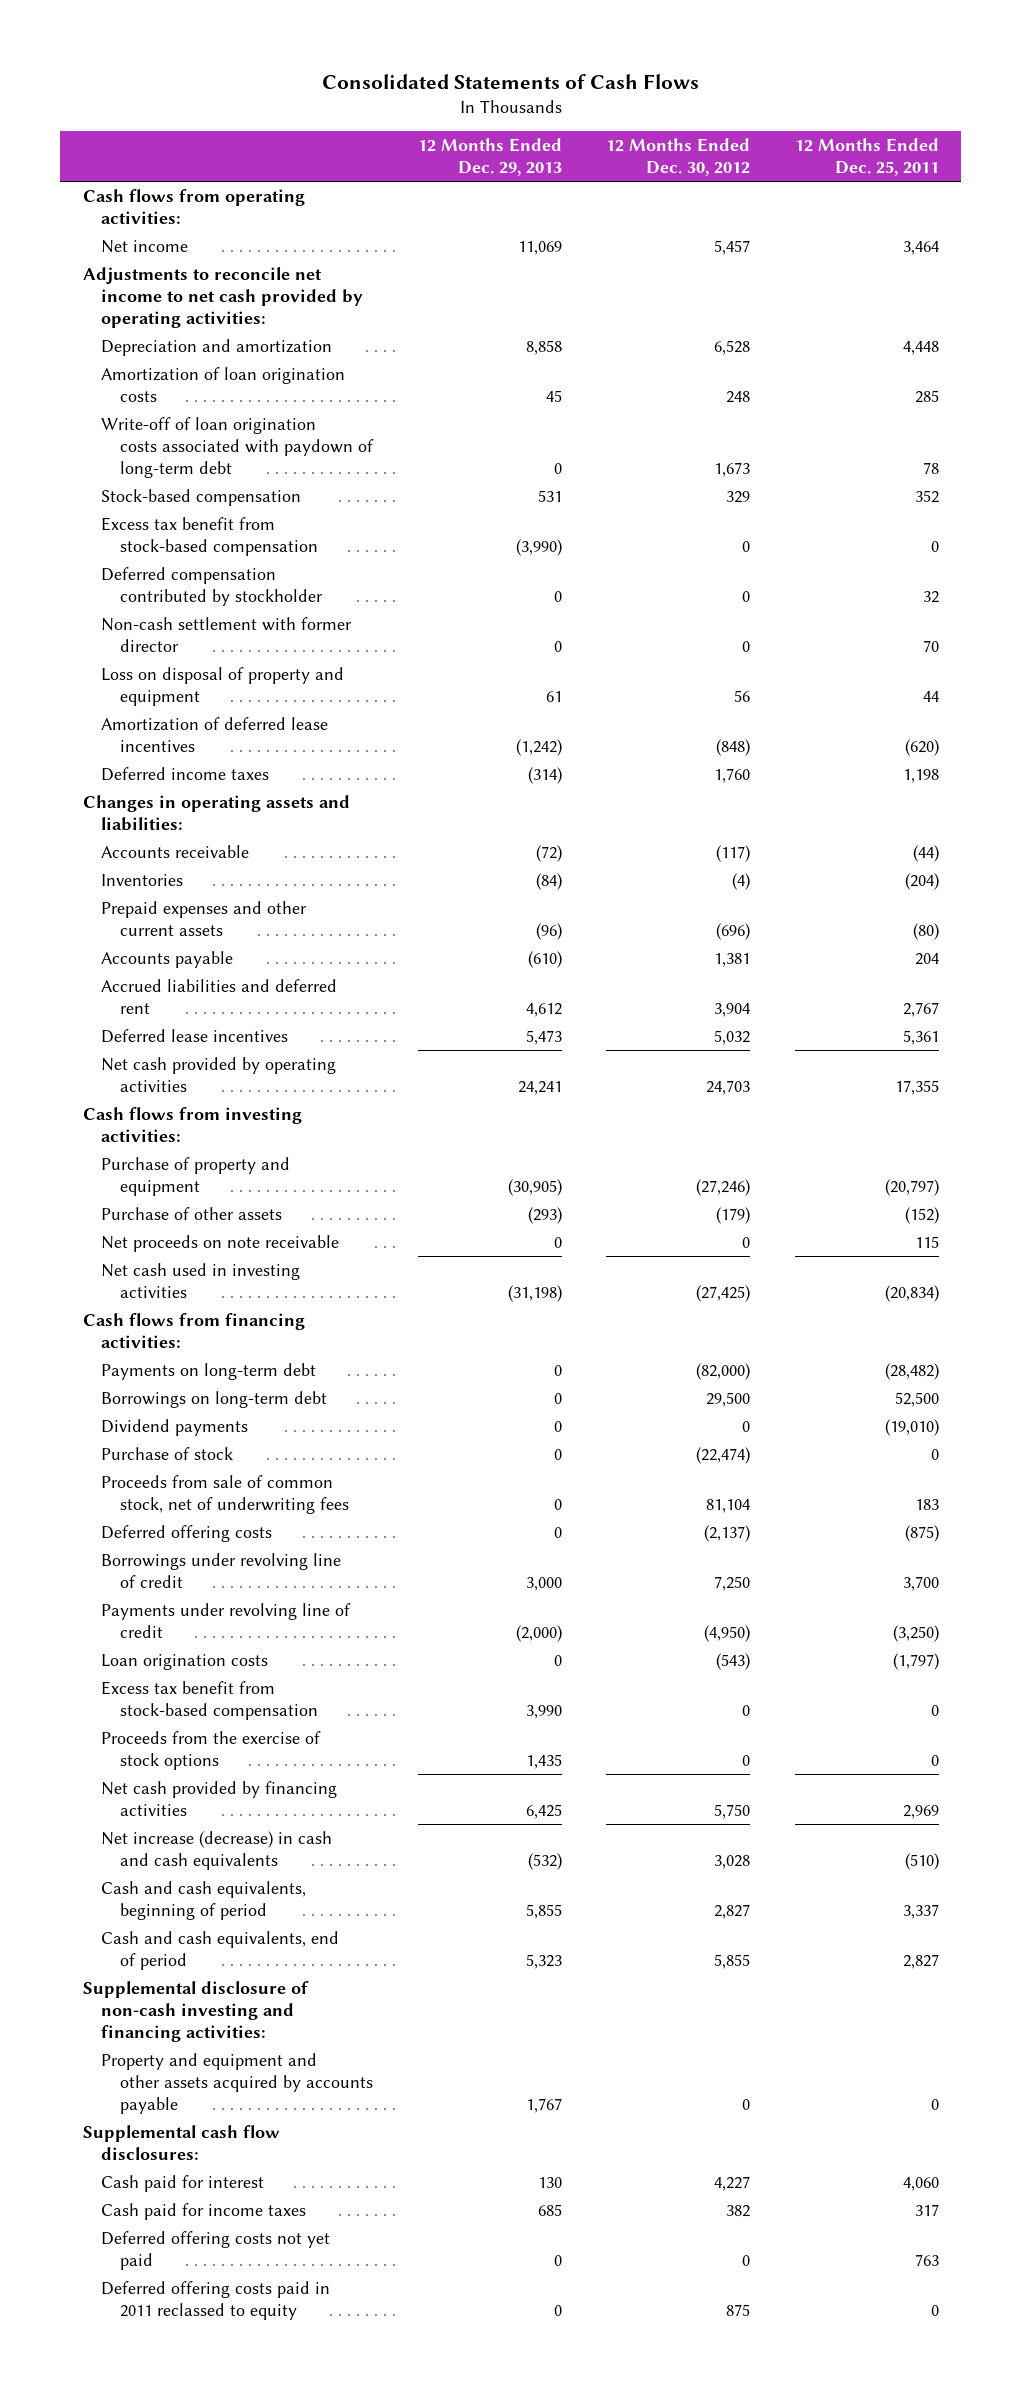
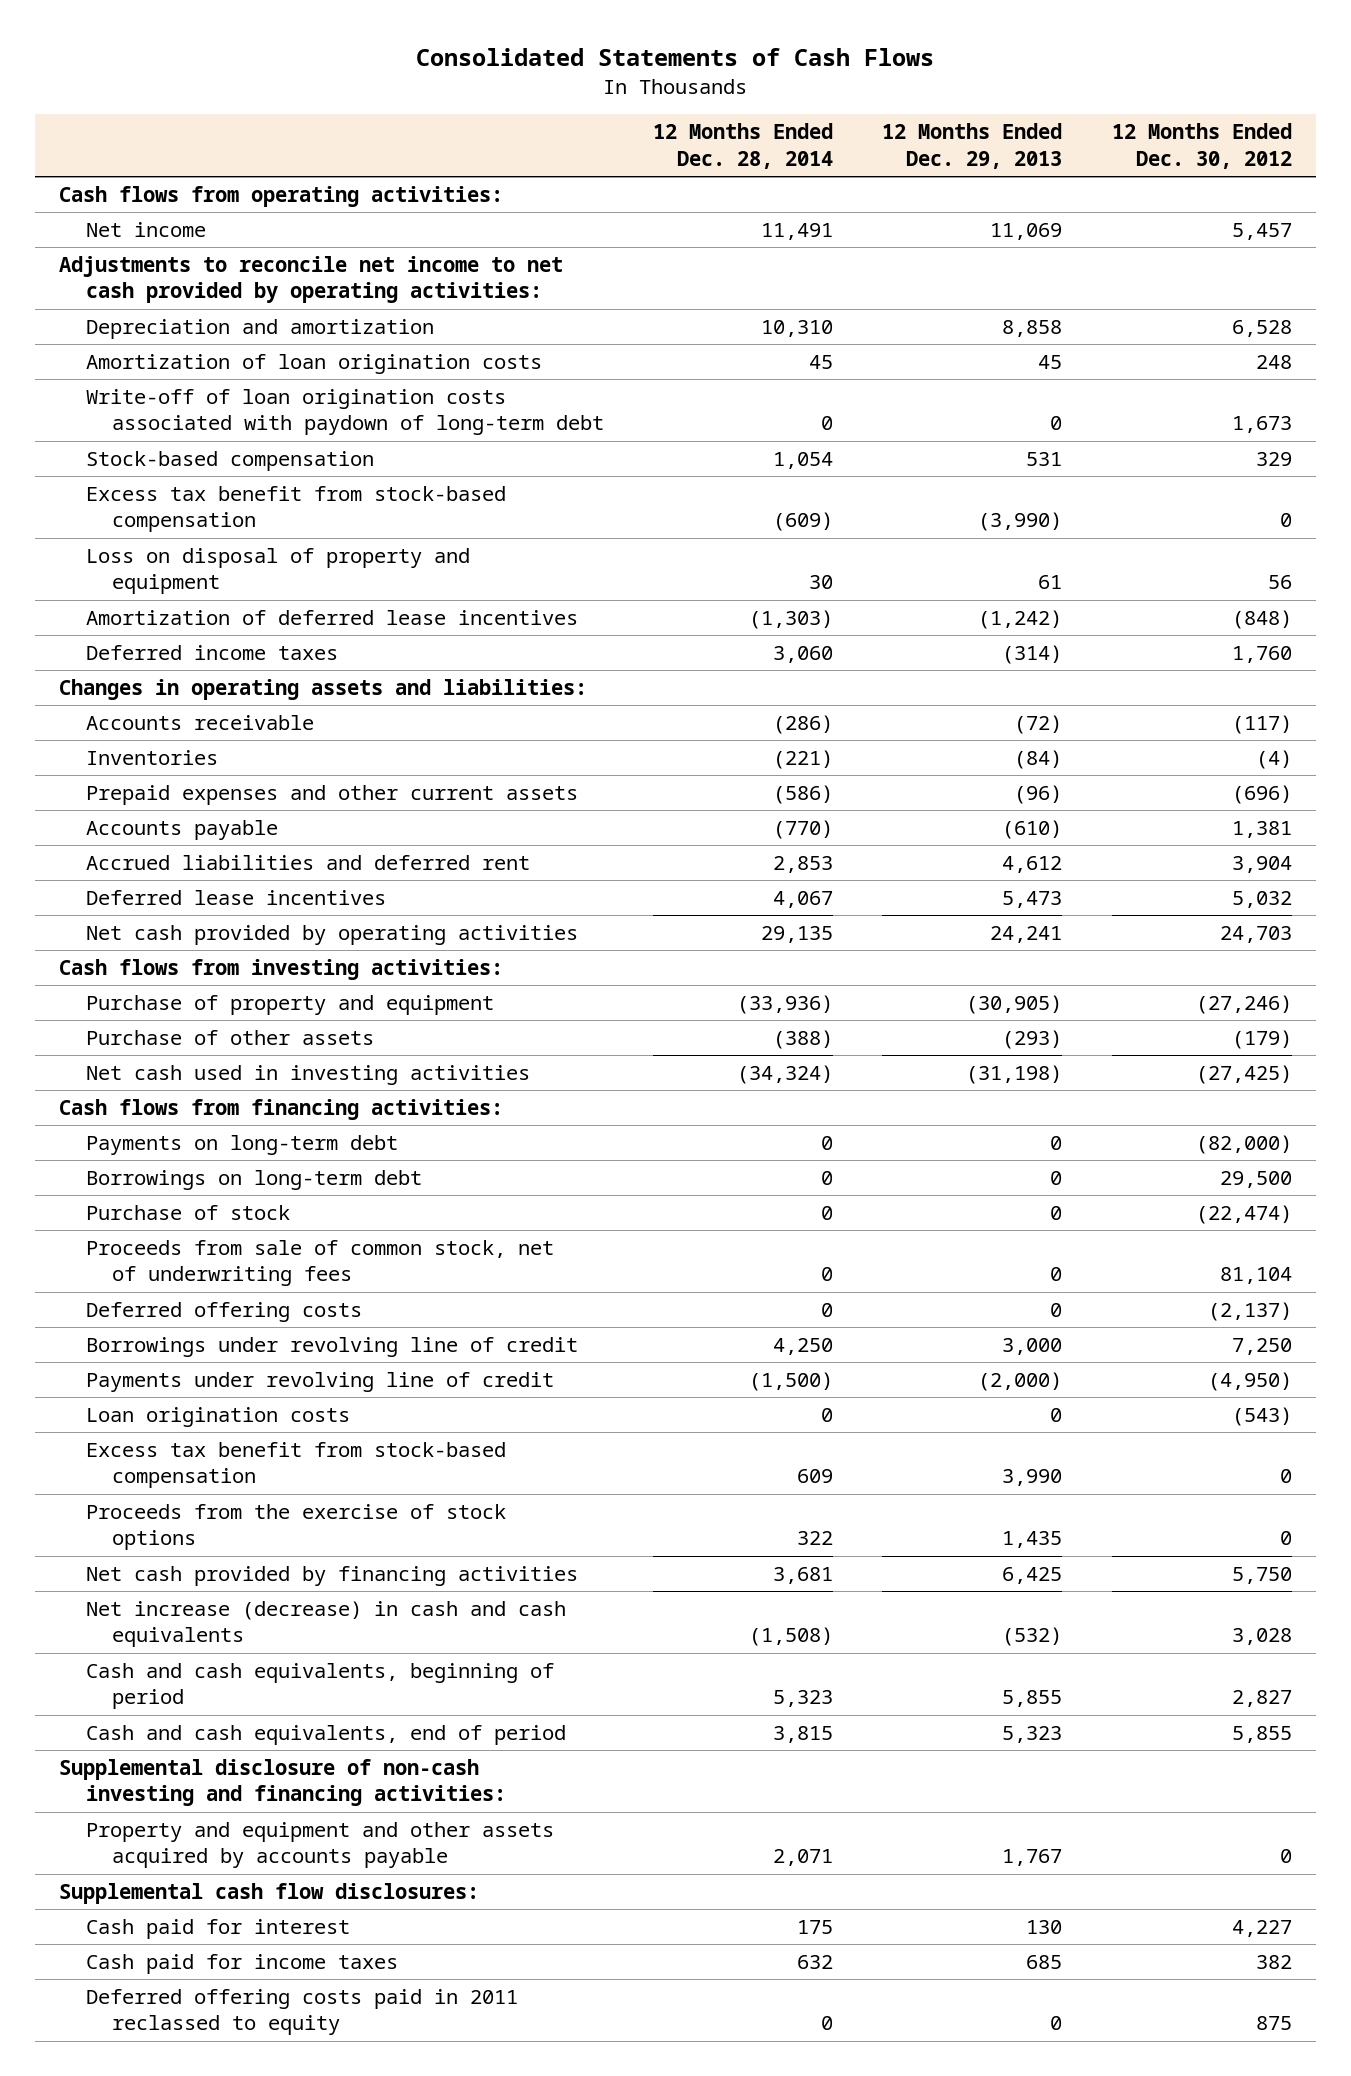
- | 12 Months Ended Dec. 29, 2013 | 12 Months Ended Dec. 30, 2012 | 12 Months Ended Dec. 25, 2011
+ | 12 Months Ended Dec. 28, 2014 | 12 Months Ended Dec. 29, 2013 | 12 Months Ended Dec. 30, 2012
- Deferred compensation contributed by stockholder | 0 | 0 | 32
- Non-cash settlement with former director | 0 | 0 | 70
- Net proceeds on note receivable | 0 | 0 | 115
- Dividend payments | 0 | 0 | (19,010)
- Deferred offering costs not yet paid | 0 | 0 | 763

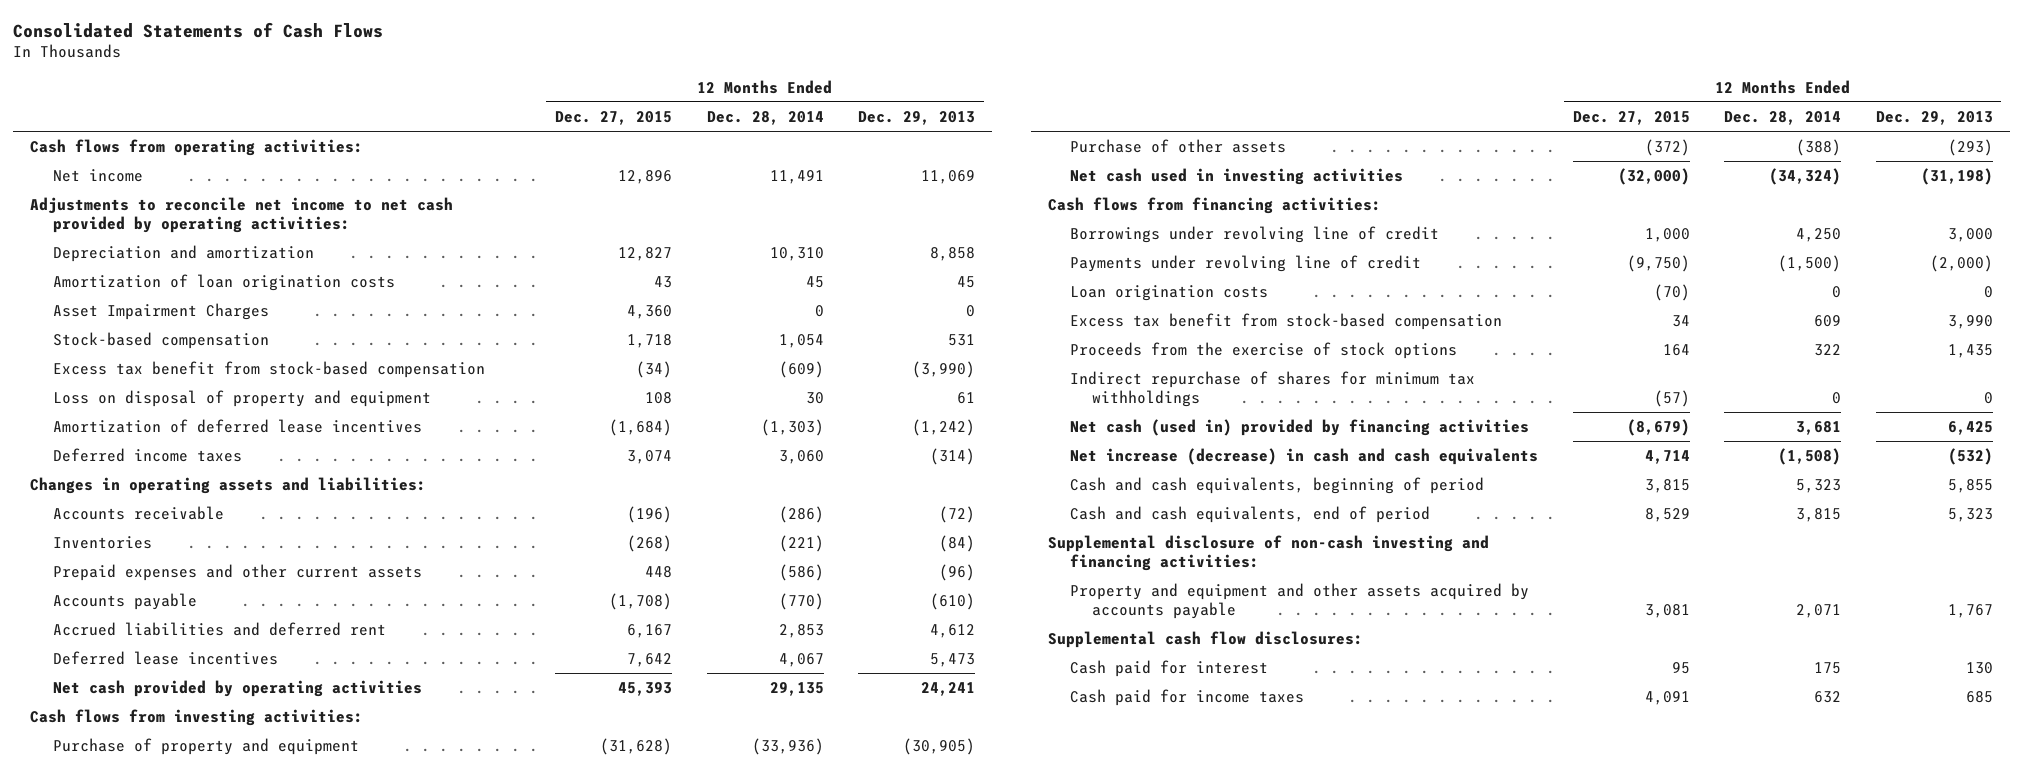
- | 12 Months Ended Dec. 28, 2014 | 12 Months Ended Dec. 29, 2013 | 12 Months Ended Dec. 30, 2012
+ | 12 Months Ended Dec. 27, 2015 | 12 Months Ended Dec. 28, 2014 | 12 Months Ended Dec. 29, 2013
- Write-off of loan origination costs associated with paydown of long-term debt | 0 | 0 | 1,673
+ Asset Impairment Charges | 4,360 | 0 | 0
- Payments on long-term debt | 0 | 0 | (82,000)
- Borrowings on long-term debt | 0 | 0 | 29,500
- Purchase of stock | 0 | 0 | (22,474)
- Proceeds from sale of common stock, net of underwriting fees | 0 | 0 | 81,104
- Deferred offering costs | 0 | 0 | (2,137)
- Net cash provided by financing activities | 3,681 | 6,425 | 5,750
+ Indirect repurchase of shares for minimum tax withholdings | (57) | 0 | 0
+ Net cash (used in) provided by financing activities | (8,679) | 3,681 | 6,425
- Deferred offering costs paid in 2011 reclassed to equity | 0 | 0 | 875

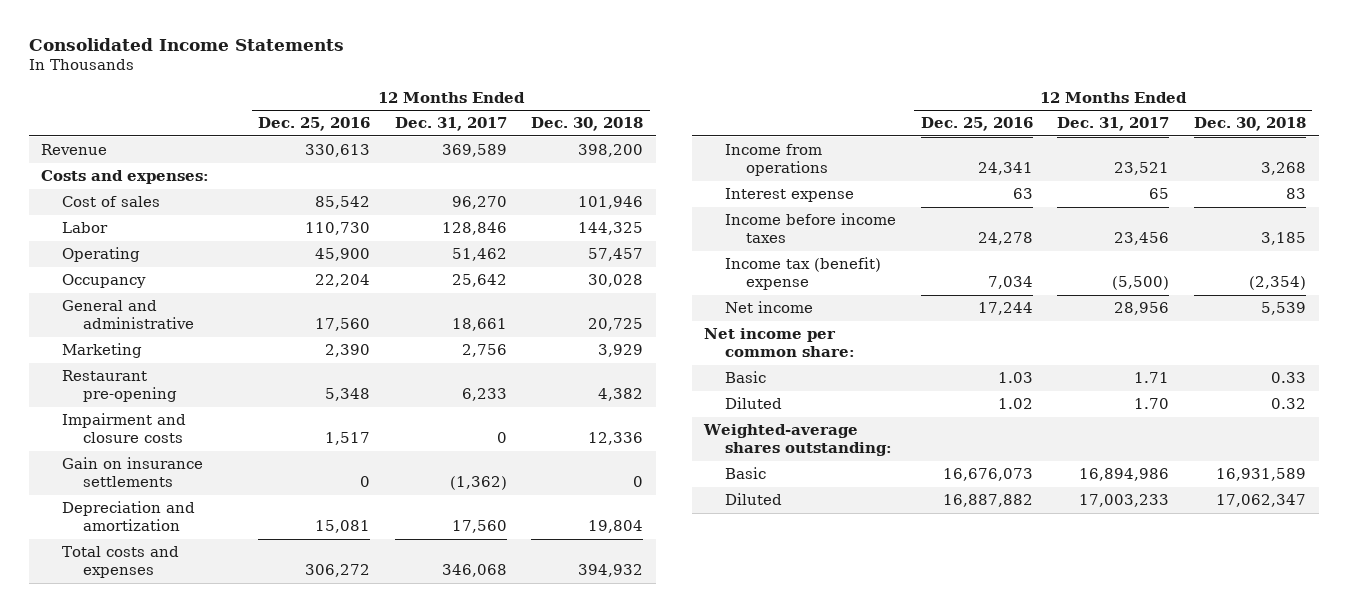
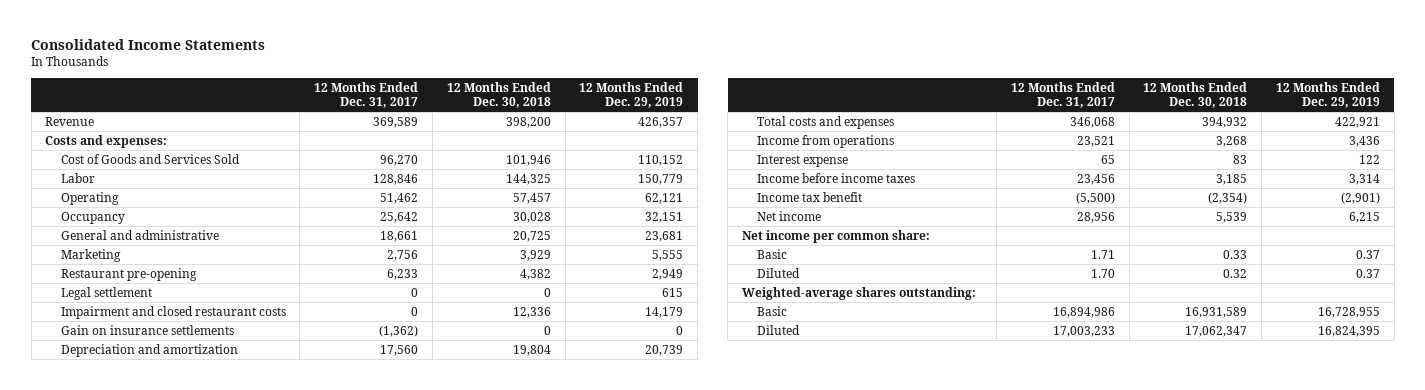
- | 12 Months Ended Dec. 25, 2016 | 12 Months Ended Dec. 31, 2017 | 12 Months Ended Dec. 30, 2018
+ | 12 Months Ended Dec. 31, 2017 | 12 Months Ended Dec. 30, 2018 | 12 Months Ended Dec. 29, 2019
- Cost of sales | 85,542 | 96,270 | 101,946
+ Cost of Goods and Services Sold | 96,270 | 101,946 | 110,152
- Impairment and closure costs | 1,517 | 0 | 12,336
+ Legal settlement | 0 | 0 | 615
+ Impairment and closed restaurant costs | 0 | 12,336 | 14,179
- Income tax (benefit) expense | 7,034 | (5,500) | (2,354)
+ Income tax benefit | (5,500) | (2,354) | (2,901)

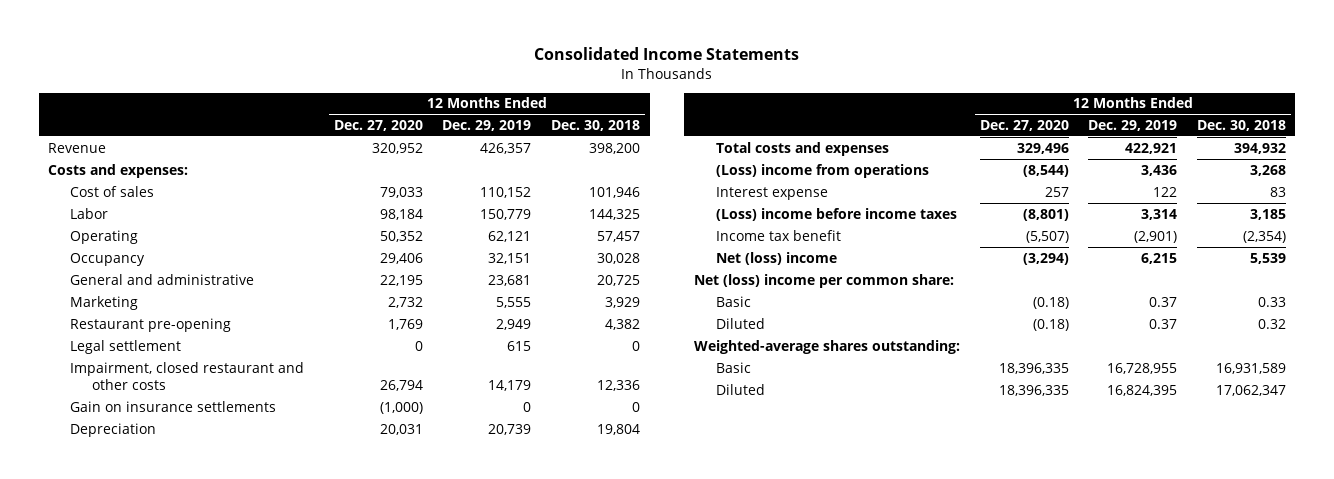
- | 12 Months Ended Dec. 31, 2017 | 12 Months Ended Dec. 30, 2018 | 12 Months Ended Dec. 29, 2019
+ | 12 Months Ended Dec. 27, 2020 | 12 Months Ended Dec. 29, 2019 | 12 Months Ended Dec. 30, 2018
- Cost of Goods and Services Sold | 96,270 | 101,946 | 110,152
+ Cost of sales | 79,033 | 110,152 | 101,946
- Impairment and closed restaurant costs | 0 | 12,336 | 14,179
+ Impairment, closed restaurant and other costs | 26,794 | 14,179 | 12,336
- Depreciation and amortization | 17,560 | 19,804 | 20,739
+ Depreciation | 20,031 | 20,739 | 19,804
- Income from operations | 23,521 | 3,268 | 3,436
+ (Loss) income from operations | (8,544) | 3,436 | 3,268
- Income before income taxes | 23,456 | 3,185 | 3,314
+ (Loss) income before income taxes | (8,801) | 3,314 | 3,185
- Net income | 28,956 | 5,539 | 6,215
- Net income per common share:
+ Net (loss) income | (3,294) | 6,215 | 5,539
+ Net (loss) income per common share:

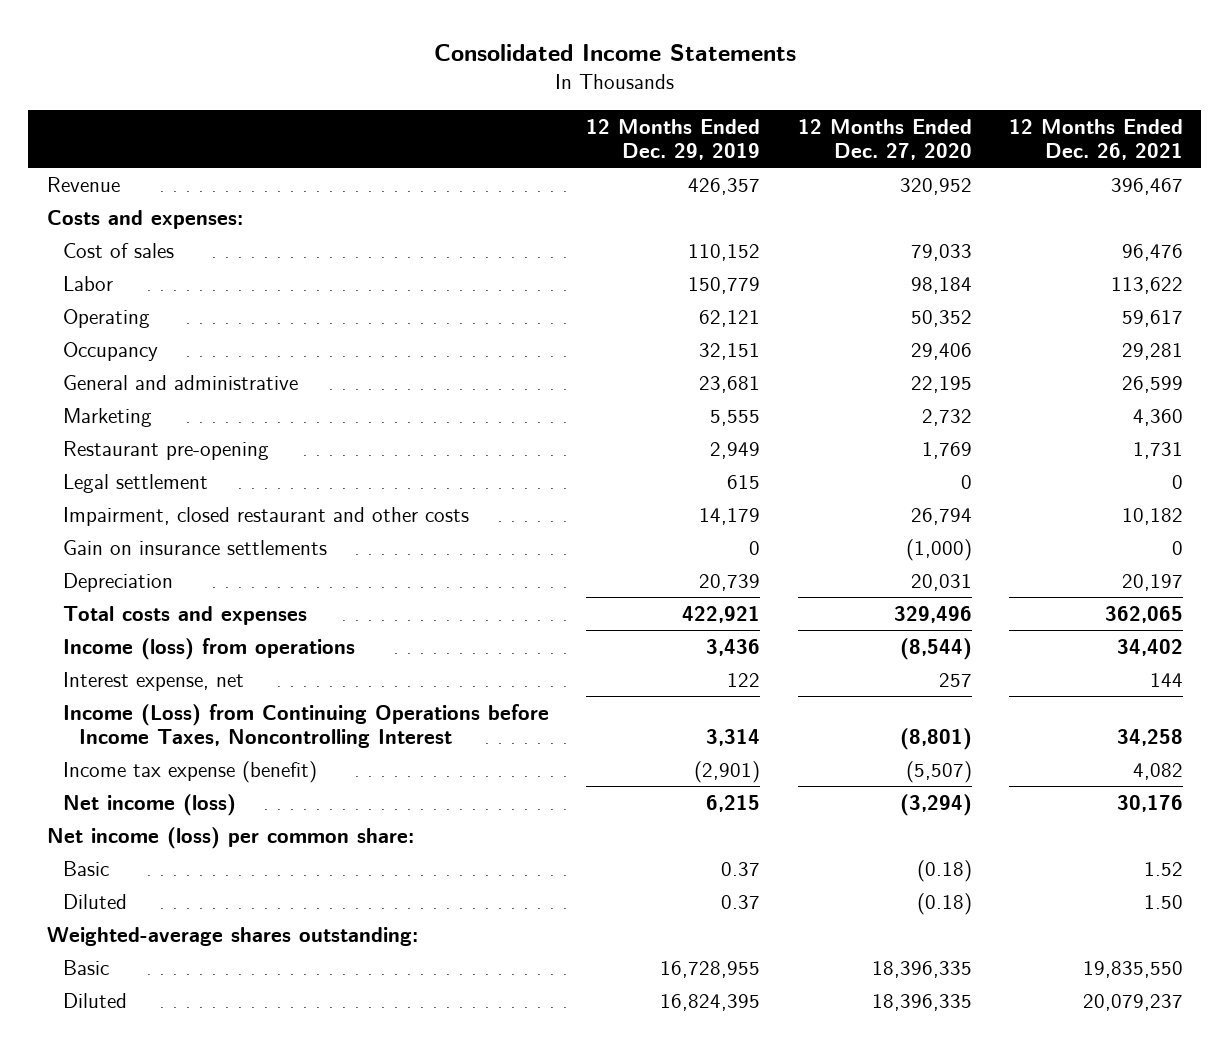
- | 12 Months Ended Dec. 27, 2020 | 12 Months Ended Dec. 29, 2019 | 12 Months Ended Dec. 30, 2018
+ | 12 Months Ended Dec. 29, 2019 | 12 Months Ended Dec. 27, 2020 | 12 Months Ended Dec. 26, 2021
- (Loss) income from operations | (8,544) | 3,436 | 3,268
- Interest expense | 257 | 122 | 83
- (Loss) income before income taxes | (8,801) | 3,314 | 3,185
- Income tax benefit | (5,507) | (2,901) | (2,354)
- Net (loss) income | (3,294) | 6,215 | 5,539
- Net (loss) income per common share:
+ Income (loss) from operations | 3,436 | (8,544) | 34,402
+ Interest expense, net | 122 | 257 | 144
+ Income (Loss) from Continuing Operations before Income Taxes, Noncontrolling Interest | 3,314 | (8,801) | 34,258
+ Income tax expense (benefit) | (2,901) | (5,507) | 4,082
+ Net income (loss) | 6,215 | (3,294) | 30,176
+ Net income (loss) per common share:

